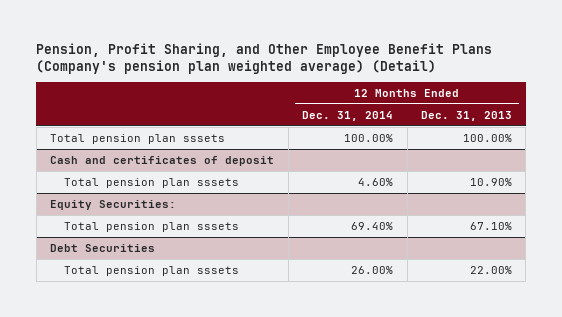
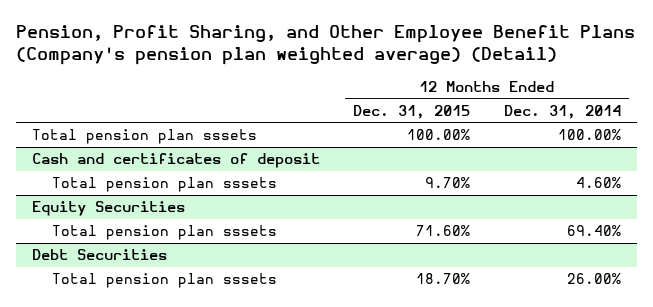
- | 12 Months Ended Dec. 31, 2014 | 12 Months Ended Dec. 31, 2013
+ | 12 Months Ended Dec. 31, 2015 | 12 Months Ended Dec. 31, 2014
- Equity Securities:
+ Equity Securities

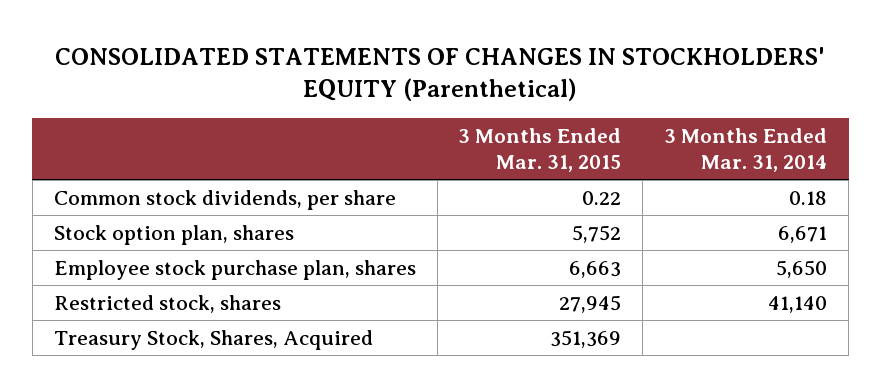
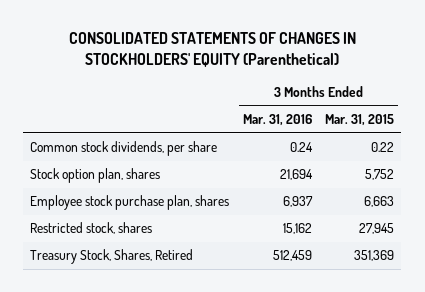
- | 3 Months Ended Mar. 31, 2015 | 3 Months Ended Mar. 31, 2014
+ | 3 Months Ended Mar. 31, 2016 | 3 Months Ended Mar. 31, 2015
- Treasury Stock, Shares, Acquired | 351,369 |
+ Treasury Stock, Shares, Retired | 512,459 | 351,369

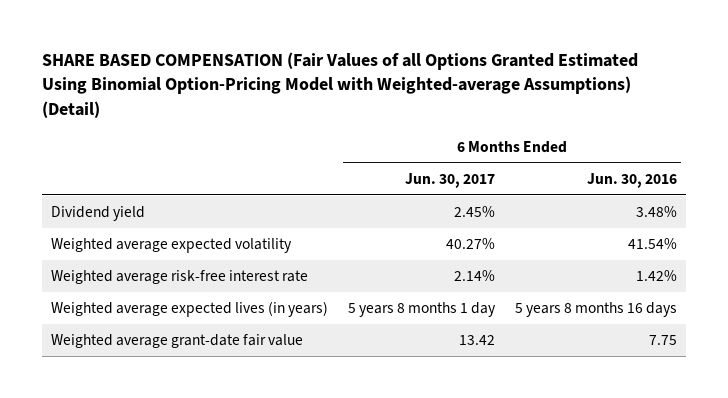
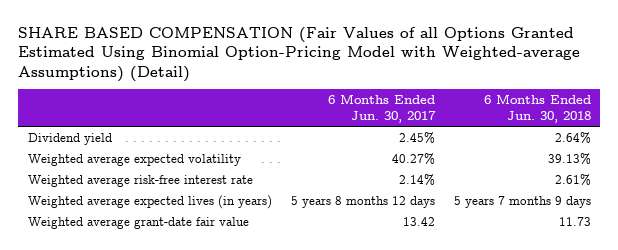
- | 6 Months Ended Jun. 30, 2017 | 6 Months Ended Jun. 30, 2016
+ | 6 Months Ended Jun. 30, 2017 | 6 Months Ended Jun. 30, 2018
- Weighted average expected lives (in years) | 5 years 8 months 1 day | 5 years 8 months 16 days
+ Weighted average expected lives (in years) | 5 years 8 months 12 days | 5 years 7 months 9 days

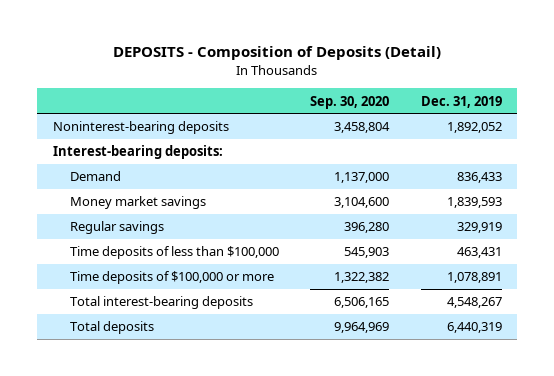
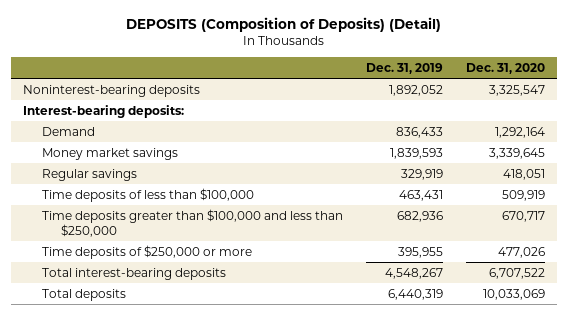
- DEPOSITS - Composition of Deposits (Detail)
+ DEPOSITS (Composition of Deposits) (Detail)
- | Sep. 30, 2020 | Dec. 31, 2019
+ | Dec. 31, 2019 | Dec. 31, 2020
- Time deposits of $100,000 or more | 1,322,382 | 1,078,891
+ Time deposits greater than $100,000 and less than $250,000 | 682,936 | 670,717
+ Time deposits of $250,000 or more | 395,955 | 477,026

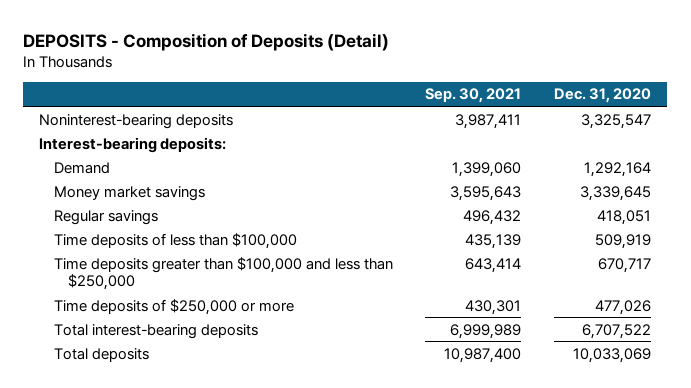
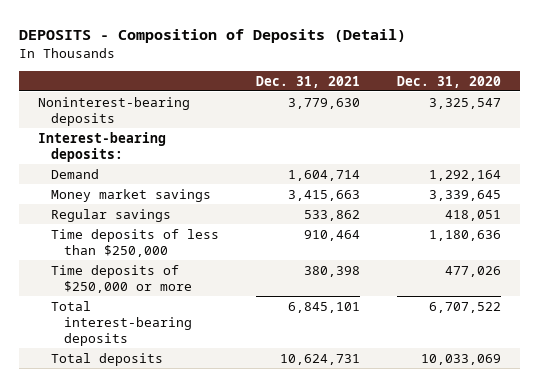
- | Sep. 30, 2021 | Dec. 31, 2020
+ | Dec. 31, 2021 | Dec. 31, 2020
- Time deposits of less than $100,000 | 435,139 | 509,919
- Time deposits greater than $100,000 and less than $250,000 | 643,414 | 670,717
+ Time deposits of less than $250,000 | 910,464 | 1,180,636

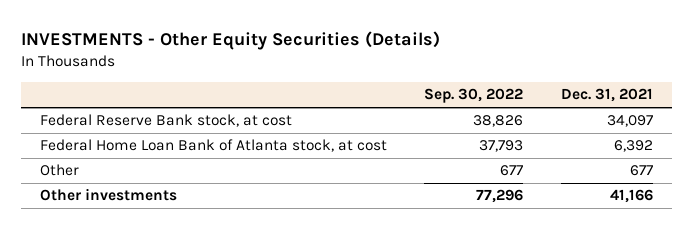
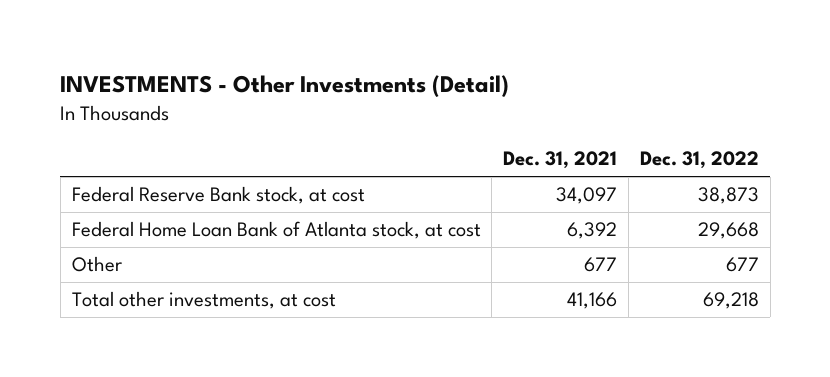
- INVESTMENTS - Other Equity Securities (Details)
+ INVESTMENTS - Other Investments (Detail)
- | Sep. 30, 2022 | Dec. 31, 2021
+ | Dec. 31, 2021 | Dec. 31, 2022
- Other investments | 77,296 | 41,166
+ Total other investments, at cost | 41,166 | 69,218

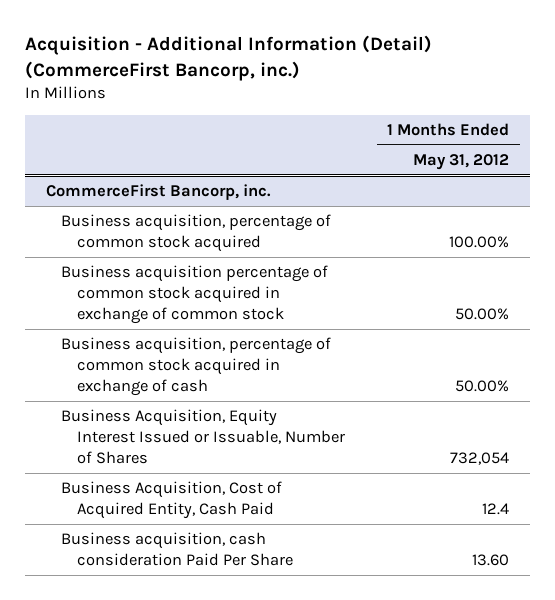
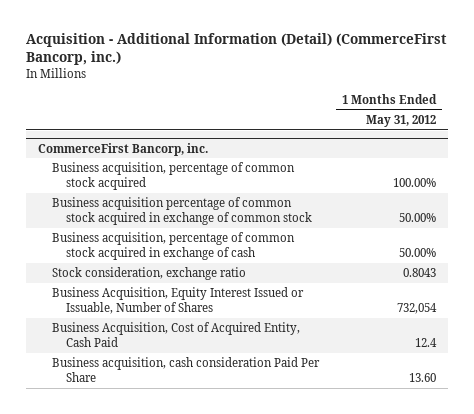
@ CommerceFirst Bancorp, inc.
+ Stock consideration, exchange ratio | 0.8043

